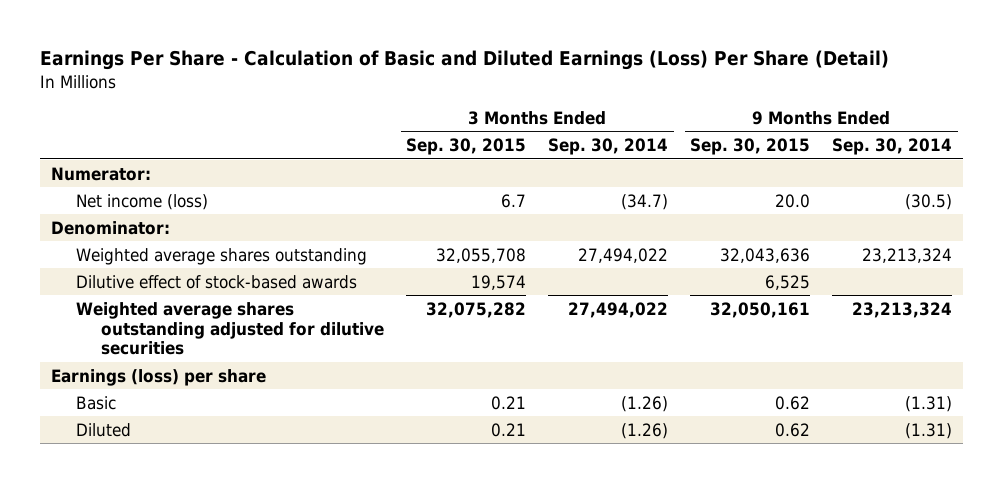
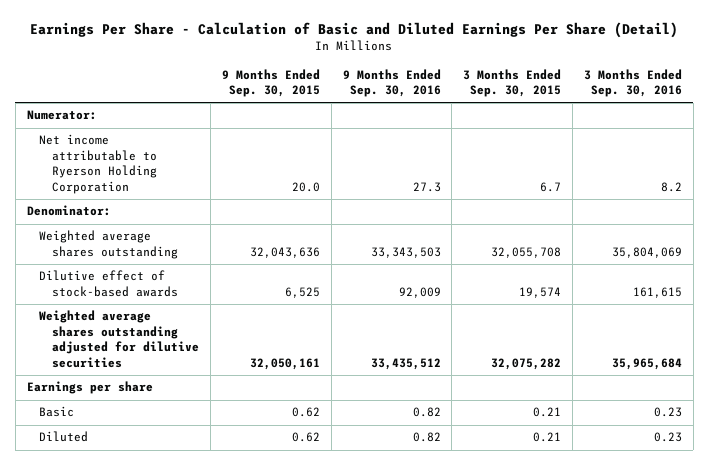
- Earnings Per Share - Calculation of Basic and Diluted Earnings (Loss) Per Share (Detail)
+ Earnings Per Share - Calculation of Basic and Diluted Earnings Per Share (Detail)
- | 3 Months Ended Sep. 30, 2015 | 3 Months Ended Sep. 30, 2014 | 9 Months Ended Sep. 30, 2015 | 9 Months Ended Sep. 30, 2014
+ | 9 Months Ended Sep. 30, 2015 | 9 Months Ended Sep. 30, 2016 | 3 Months Ended Sep. 30, 2015 | 3 Months Ended Sep. 30, 2016
- Net income (loss) | 6.7 | (34.7) | 20.0 | (30.5)
+ Net income attributable to Ryerson Holding Corporation | 20.0 | 27.3 | 6.7 | 8.2
- Earnings (loss) per share
+ Earnings per share

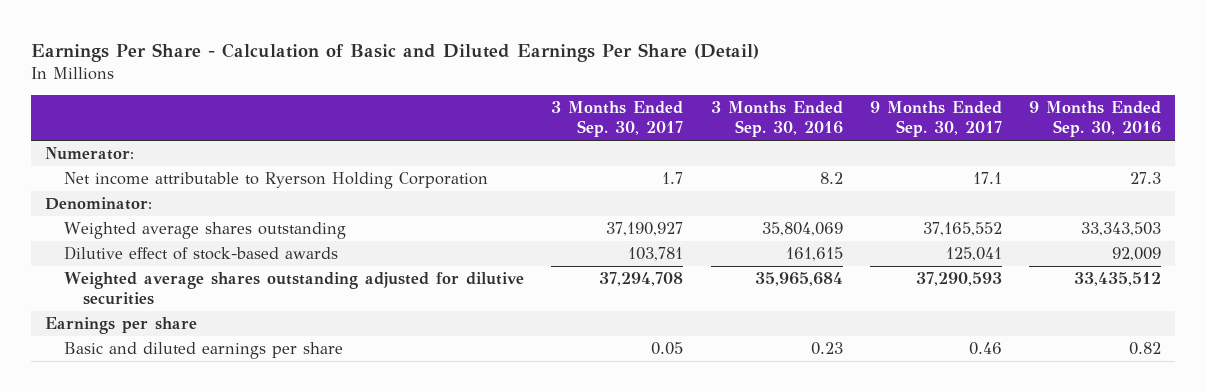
- | 9 Months Ended Sep. 30, 2015 | 9 Months Ended Sep. 30, 2016 | 3 Months Ended Sep. 30, 2015 | 3 Months Ended Sep. 30, 2016
+ | 3 Months Ended Sep. 30, 2017 | 3 Months Ended Sep. 30, 2016 | 9 Months Ended Sep. 30, 2017 | 9 Months Ended Sep. 30, 2016
- Basic | 0.62 | 0.82 | 0.21 | 0.23
- Diluted | 0.62 | 0.82 | 0.21 | 0.23
+ Basic and diluted earnings per share | 0.05 | 0.23 | 0.46 | 0.82

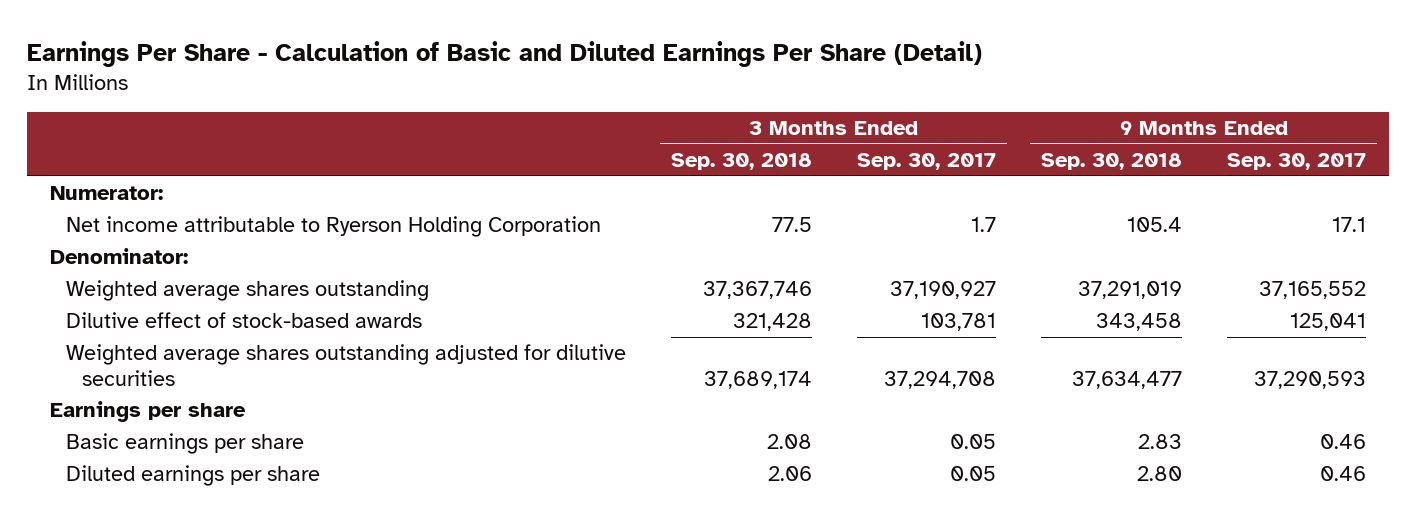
- | 3 Months Ended Sep. 30, 2017 | 3 Months Ended Sep. 30, 2016 | 9 Months Ended Sep. 30, 2017 | 9 Months Ended Sep. 30, 2016
+ | 3 Months Ended Sep. 30, 2018 | 3 Months Ended Sep. 30, 2017 | 9 Months Ended Sep. 30, 2018 | 9 Months Ended Sep. 30, 2017
- Basic and diluted earnings per share | 0.05 | 0.23 | 0.46 | 0.82
+ Basic earnings per share | 2.08 | 0.05 | 2.83 | 0.46
+ Diluted earnings per share | 2.06 | 0.05 | 2.80 | 0.46

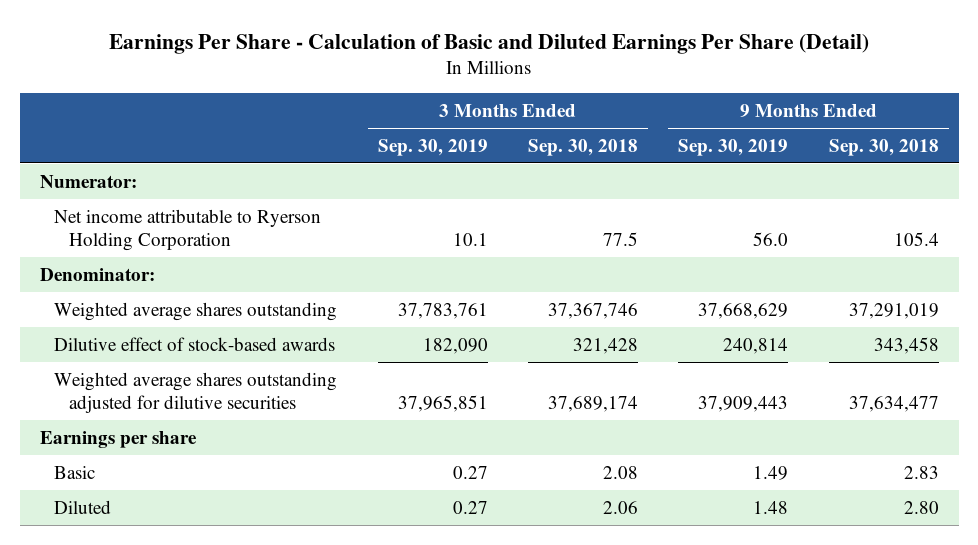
- | 3 Months Ended Sep. 30, 2018 | 3 Months Ended Sep. 30, 2017 | 9 Months Ended Sep. 30, 2018 | 9 Months Ended Sep. 30, 2017
+ | 3 Months Ended Sep. 30, 2019 | 3 Months Ended Sep. 30, 2018 | 9 Months Ended Sep. 30, 2019 | 9 Months Ended Sep. 30, 2018
- Basic earnings per share | 2.08 | 0.05 | 2.83 | 0.46
- Diluted earnings per share | 2.06 | 0.05 | 2.80 | 0.46
+ Basic | 0.27 | 2.08 | 1.49 | 2.83
+ Diluted | 0.27 | 2.06 | 1.48 | 2.80

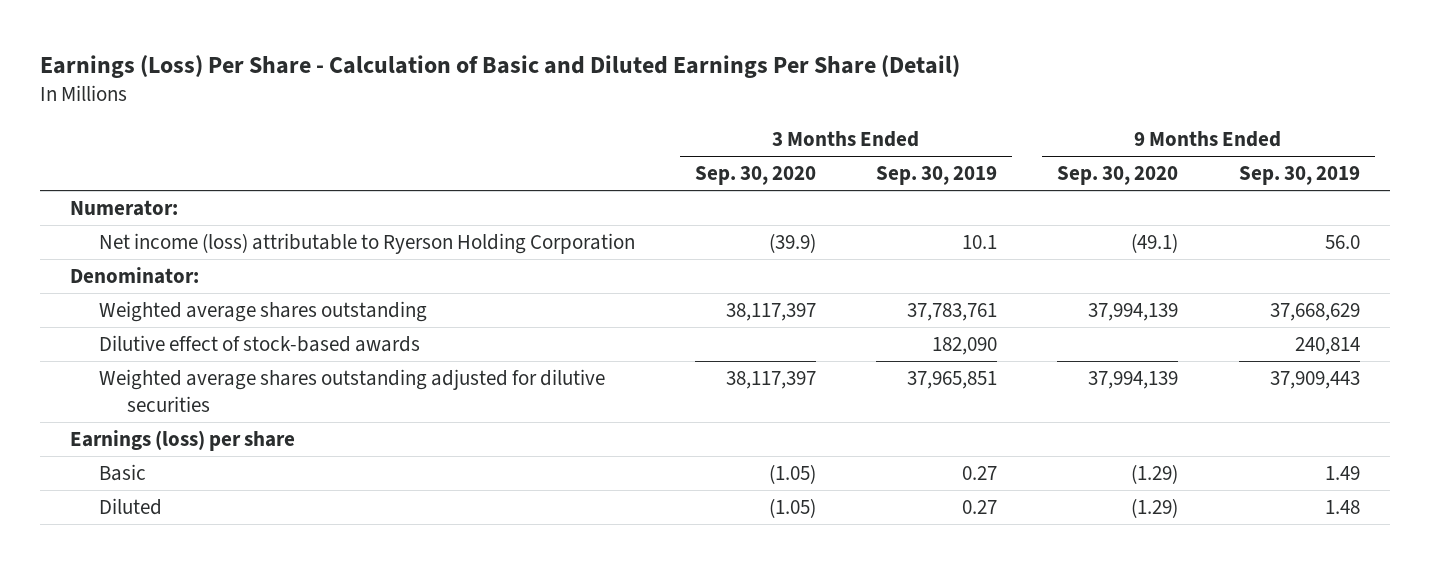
- Earnings Per Share - Calculation of Basic and Diluted Earnings Per Share (Detail)
+ Earnings (Loss) Per Share - Calculation of Basic and Diluted Earnings Per Share (Detail)
- | 3 Months Ended Sep. 30, 2019 | 3 Months Ended Sep. 30, 2018 | 9 Months Ended Sep. 30, 2019 | 9 Months Ended Sep. 30, 2018
+ | 3 Months Ended Sep. 30, 2020 | 3 Months Ended Sep. 30, 2019 | 9 Months Ended Sep. 30, 2020 | 9 Months Ended Sep. 30, 2019
- Net income attributable to Ryerson Holding Corporation | 10.1 | 77.5 | 56.0 | 105.4
+ Net income (loss) attributable to Ryerson Holding Corporation | (39.9) | 10.1 | (49.1) | 56.0
- Earnings per share
+ Earnings (loss) per share

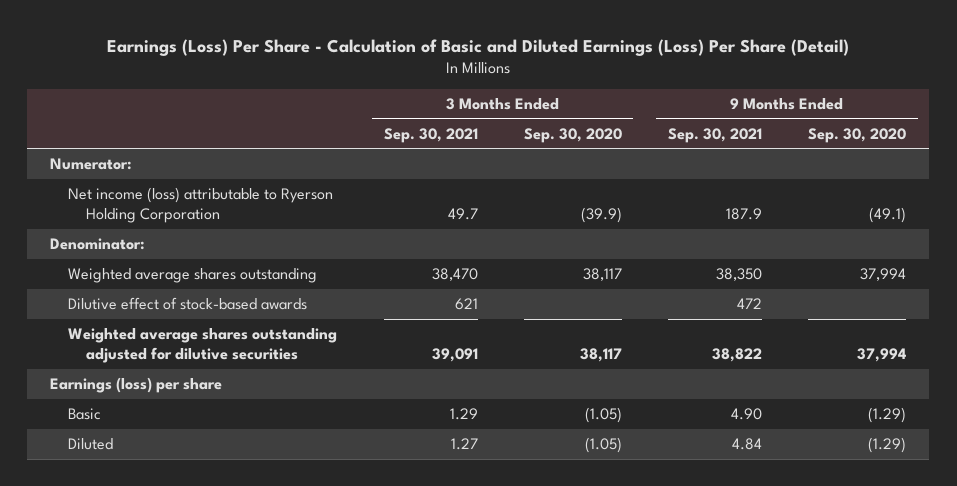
- Earnings (Loss) Per Share - Calculation of Basic and Diluted Earnings Per Share (Detail)
+ Earnings (Loss) Per Share - Calculation of Basic and Diluted Earnings (Loss) Per Share (Detail)
- | 3 Months Ended Sep. 30, 2020 | 3 Months Ended Sep. 30, 2019 | 9 Months Ended Sep. 30, 2020 | 9 Months Ended Sep. 30, 2019
+ | 3 Months Ended Sep. 30, 2021 | 3 Months Ended Sep. 30, 2020 | 9 Months Ended Sep. 30, 2021 | 9 Months Ended Sep. 30, 2020
- Weighted average shares outstanding | 38,117,397 | 37,783,761 | 37,994,139 | 37,668,629
+ Weighted average shares outstanding | 38,470 | 38,117 | 38,350 | 37,994
- Weighted average shares outstanding adjusted for dilutive securities | 38,117,397 | 37,965,851 | 37,994,139 | 37,909,443
+ Weighted average shares outstanding adjusted for dilutive securities | 39,091 | 38,117 | 38,822 | 37,994

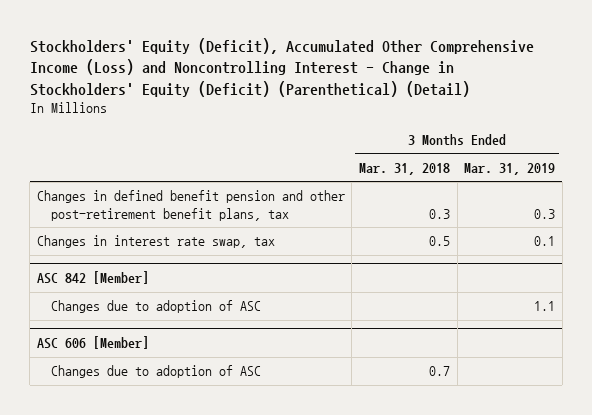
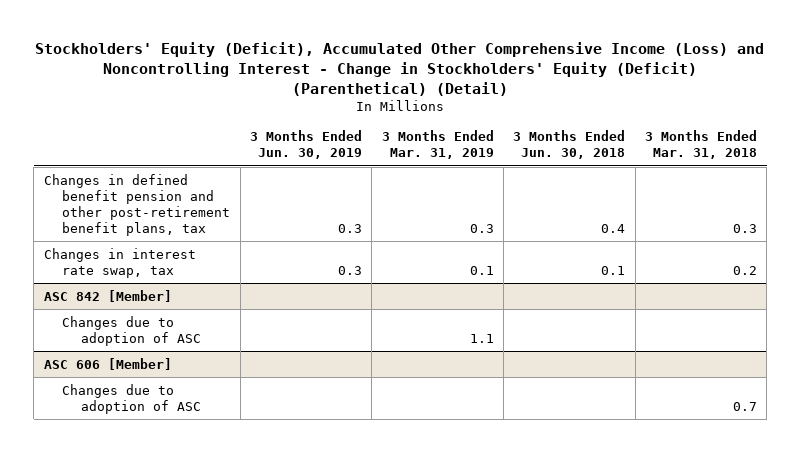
- | 3 Months Ended Mar. 31, 2018 | 3 Months Ended Mar. 31, 2019
+ | 3 Months Ended Jun. 30, 2019 | 3 Months Ended Mar. 31, 2019 | 3 Months Ended Jun. 30, 2018 | 3 Months Ended Mar. 31, 2018
- Changes in interest rate swap, tax | 0.5 | 0.1
+ Changes in interest rate swap, tax | 0.3 | 0.1 | 0.1 | 0.2

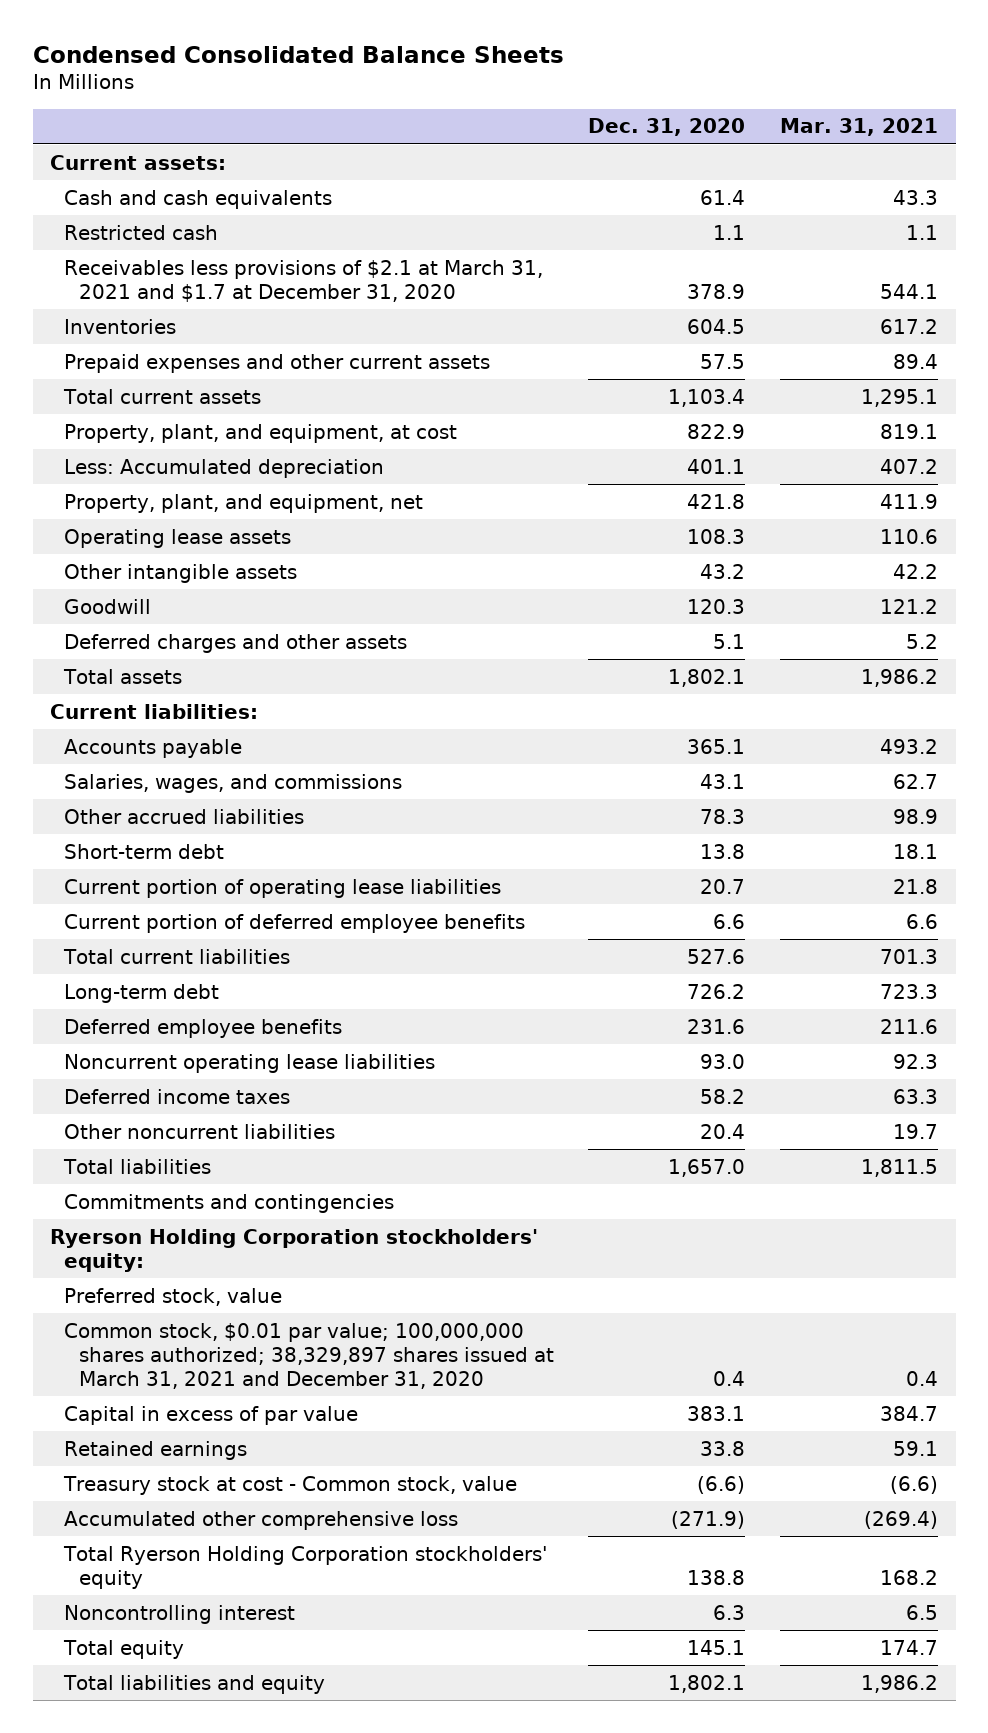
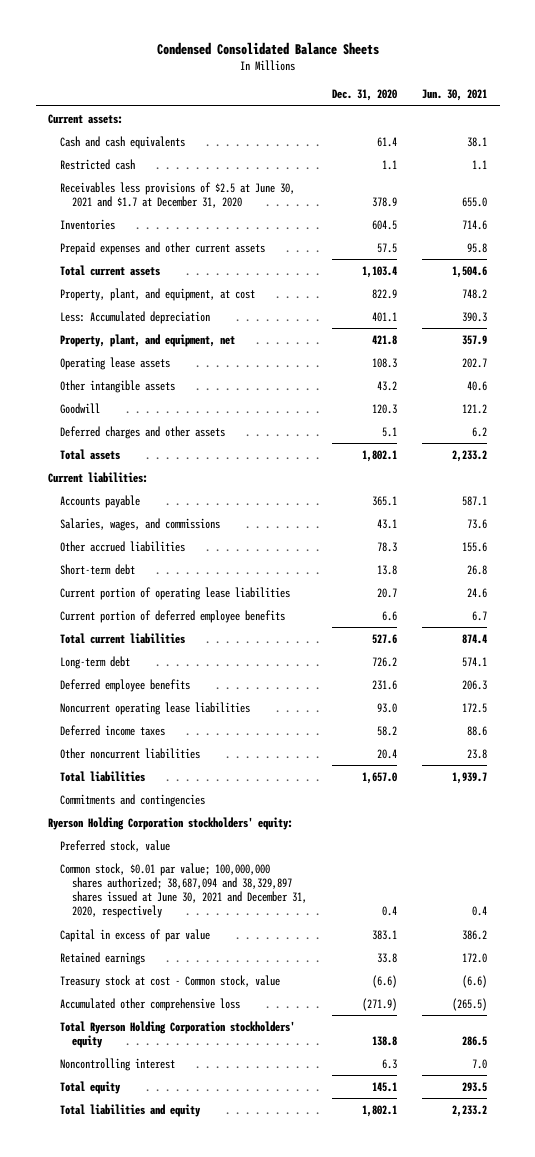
- | Dec. 31, 2020 | Mar. 31, 2021
+ | Dec. 31, 2020 | Jun. 30, 2021
- Receivables less provisions of $2.1 at March 31, 2021 and $1.7 at December 31, 2020 | 378.9 | 544.1
+ Receivables less provisions of $2.5 at June 30, 2021 and $1.7 at December 31, 2020 | 378.9 | 655.0
- Common stock, $0.01 par value; 100,000,000 shares authorized; 38,329,897 shares issued at March 31, 2021 and December 31, 2020 | 0.4 | 0.4
+ Common stock, $0.01 par value; 100,000,000 shares authorized; 38,687,094 and 38,329,897 shares issued at June 30, 2021 and December 31, 2020, respectively | 0.4 | 0.4

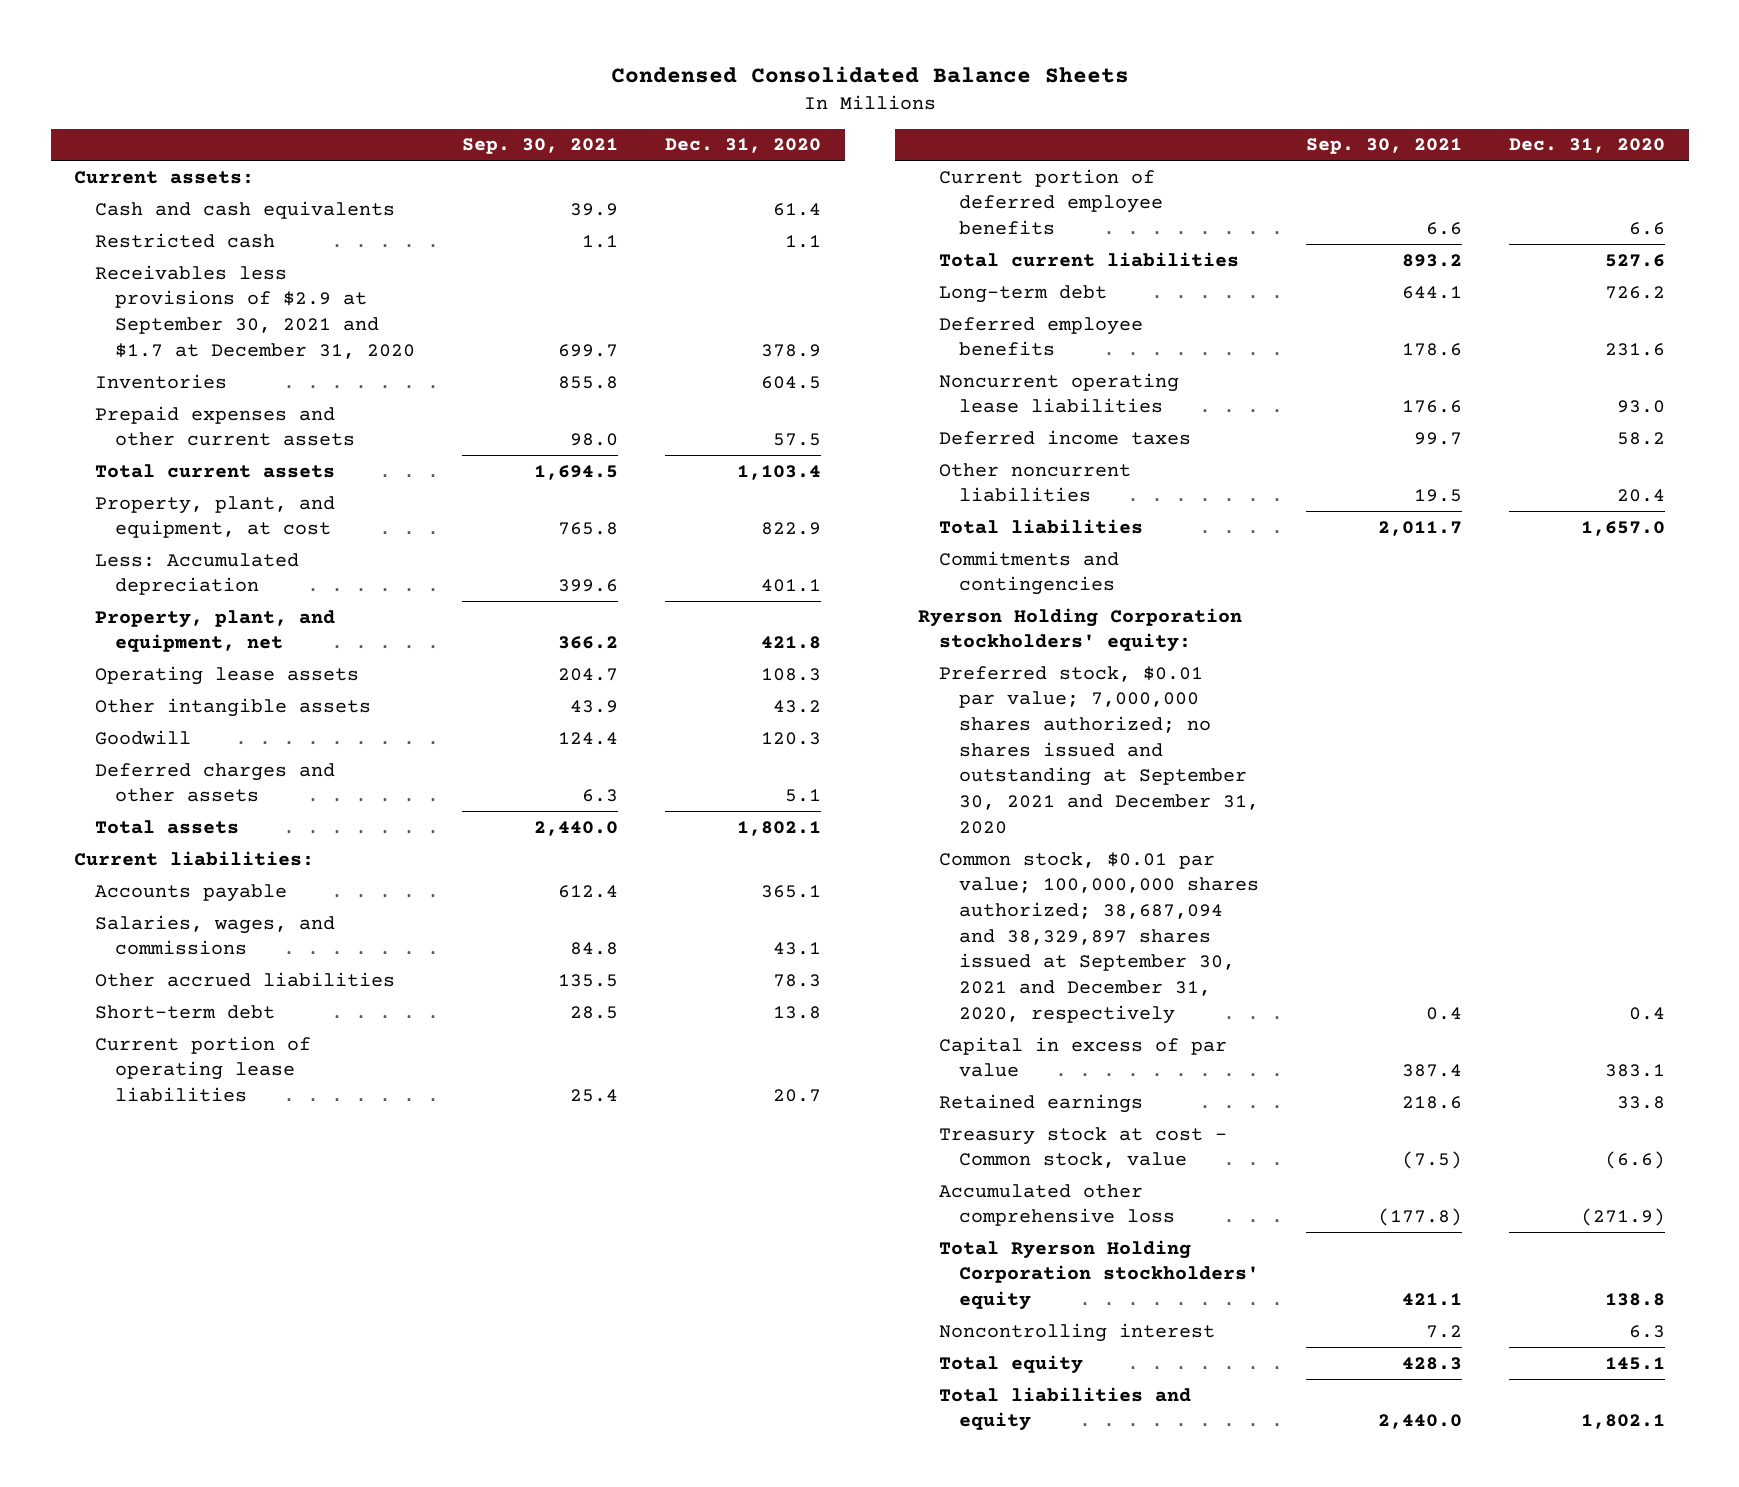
- | Dec. 31, 2020 | Jun. 30, 2021
+ | Sep. 30, 2021 | Dec. 31, 2020
- Receivables less provisions of $2.5 at June 30, 2021 and $1.7 at December 31, 2020 | 378.9 | 655.0
+ Receivables less provisions of $2.9 at September 30, 2021 and $1.7 at December 31, 2020 | 699.7 | 378.9
- Preferred stock, value
- Common stock, $0.01 par value; 100,000,000 shares authorized; 38,687,094 and 38,329,897 shares issued at June 30, 2021 and December 31, 2020, respectively | 0.4 | 0.4
+ Preferred stock, $0.01 par value; 7,000,000 shares authorized; no shares issued and outstanding at September 30, 2021 and December 31, 2020
+ Common stock, $0.01 par value; 100,000,000 shares authorized; 38,687,094 and 38,329,897 shares issued at September 30, 2021 and December 31, 2020, respectively | 0.4 | 0.4

